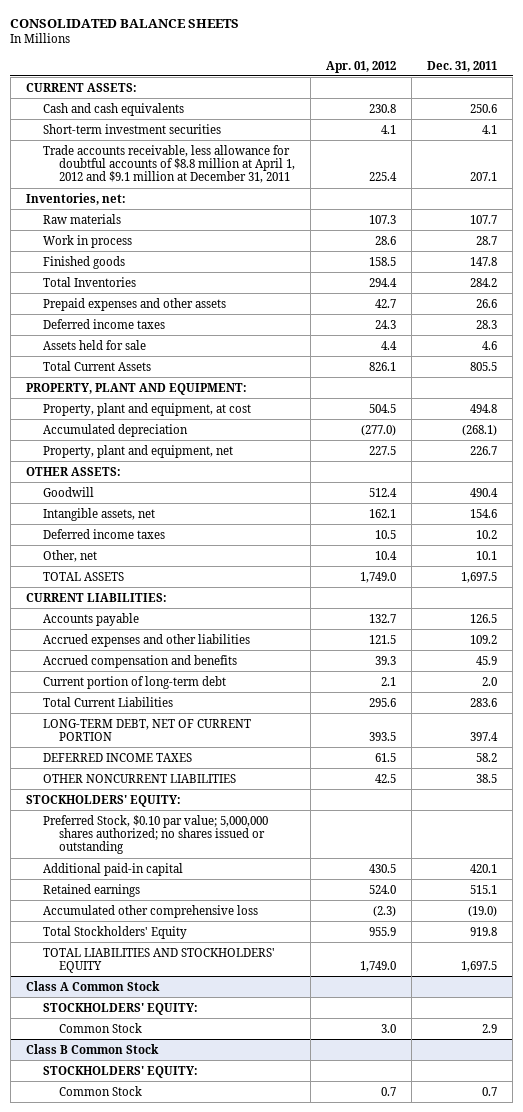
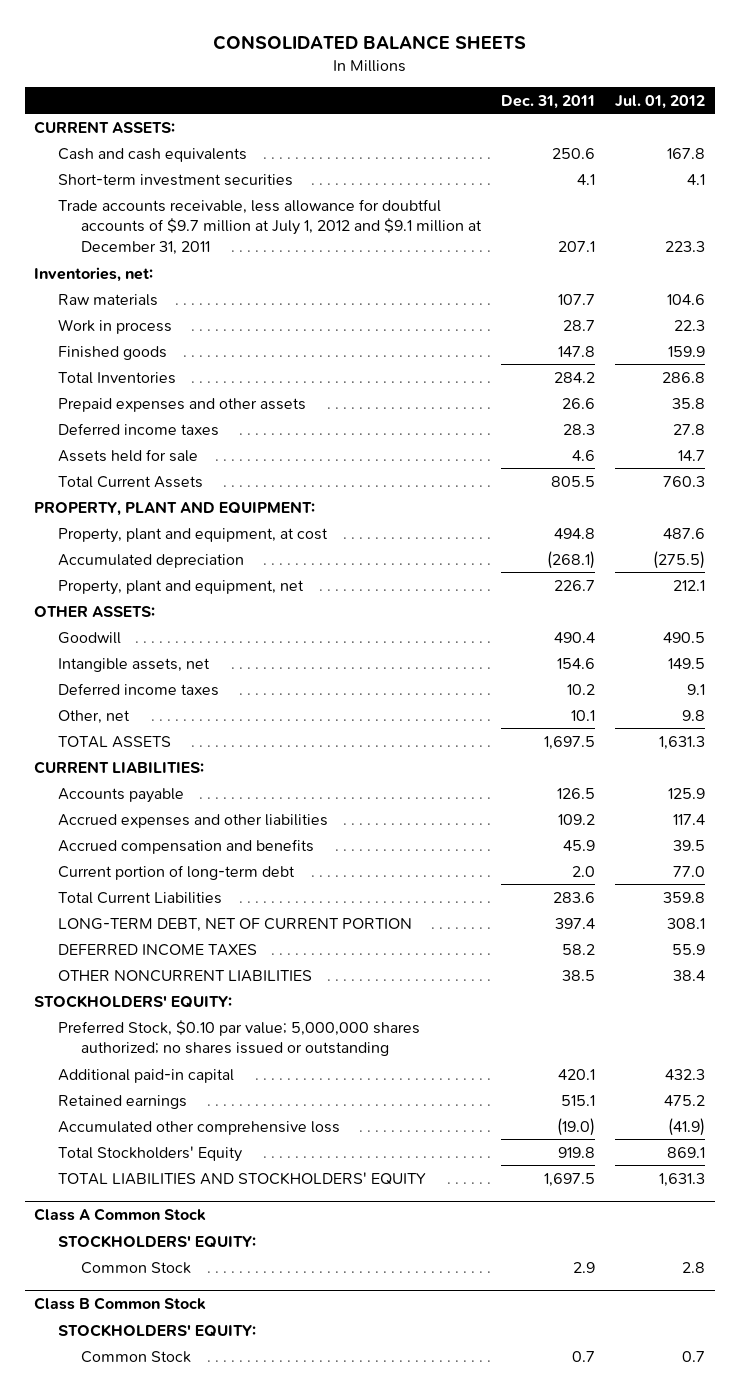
- | Apr. 01, 2012 | Dec. 31, 2011
+ | Dec. 31, 2011 | Jul. 01, 2012
- Trade accounts receivable, less allowance for doubtful accounts of $8.8 million at April 1, 2012 and $9.1 million at December 31, 2011 | 225.4 | 207.1
+ Trade accounts receivable, less allowance for doubtful accounts of $9.7 million at July 1, 2012 and $9.1 million at December 31, 2011 | 207.1 | 223.3

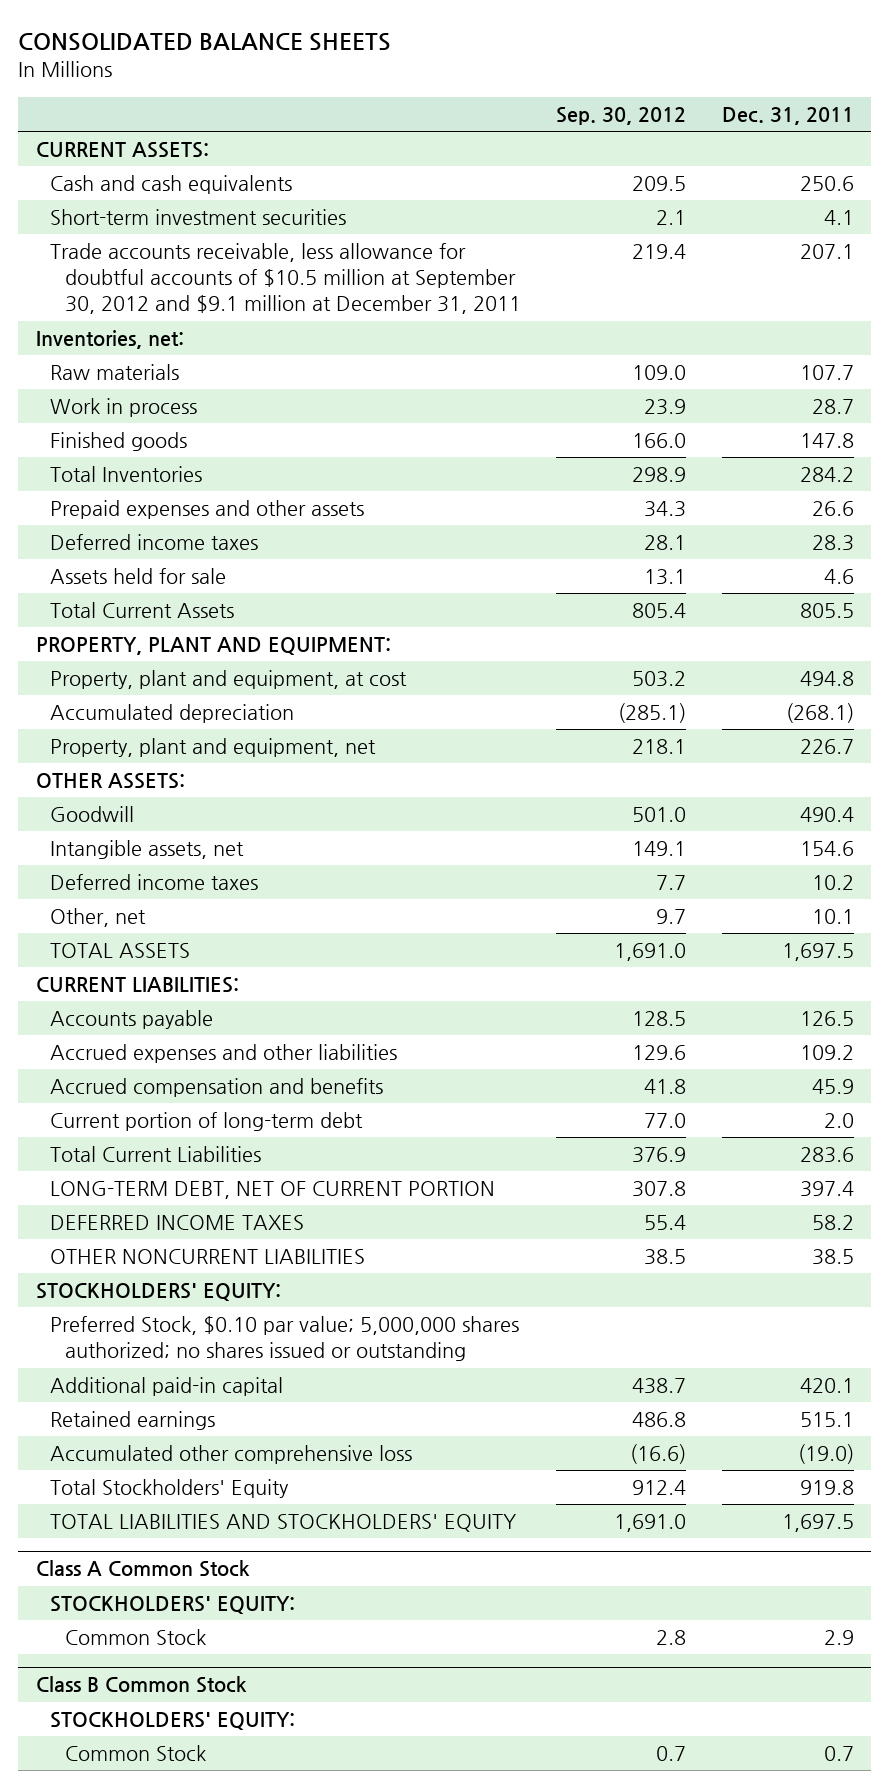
- | Dec. 31, 2011 | Jul. 01, 2012
+ | Sep. 30, 2012 | Dec. 31, 2011
- Trade accounts receivable, less allowance for doubtful accounts of $9.7 million at July 1, 2012 and $9.1 million at December 31, 2011 | 207.1 | 223.3
+ Trade accounts receivable, less allowance for doubtful accounts of $10.5 million at September 30, 2012 and $9.1 million at December 31, 2011 | 219.4 | 207.1

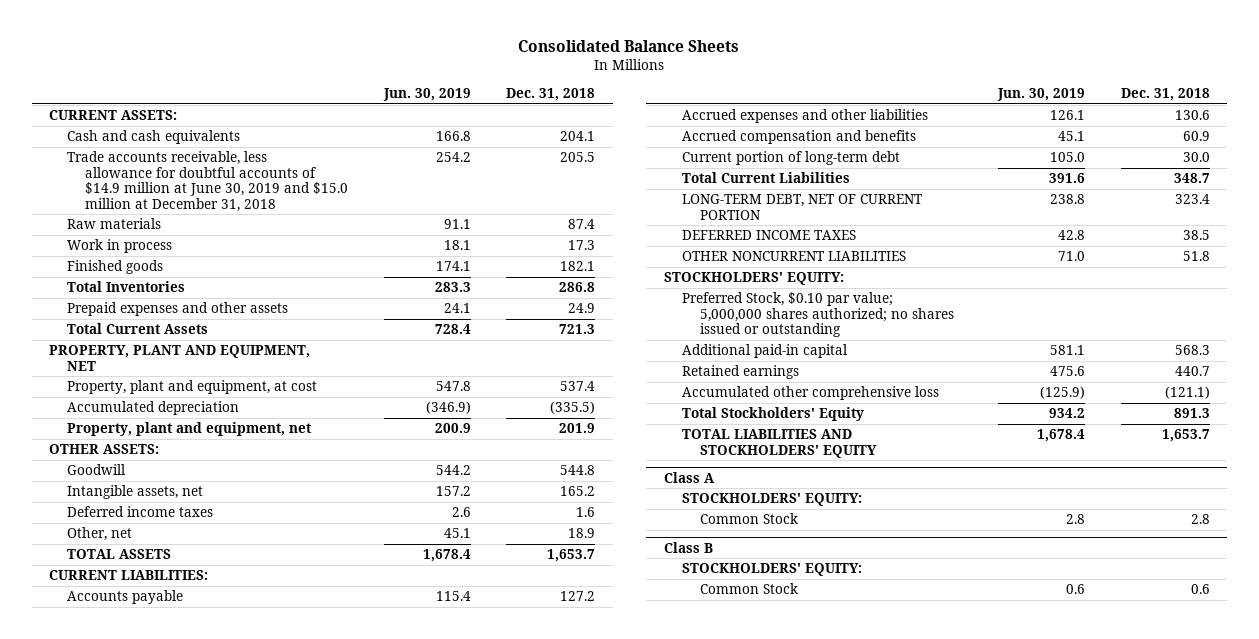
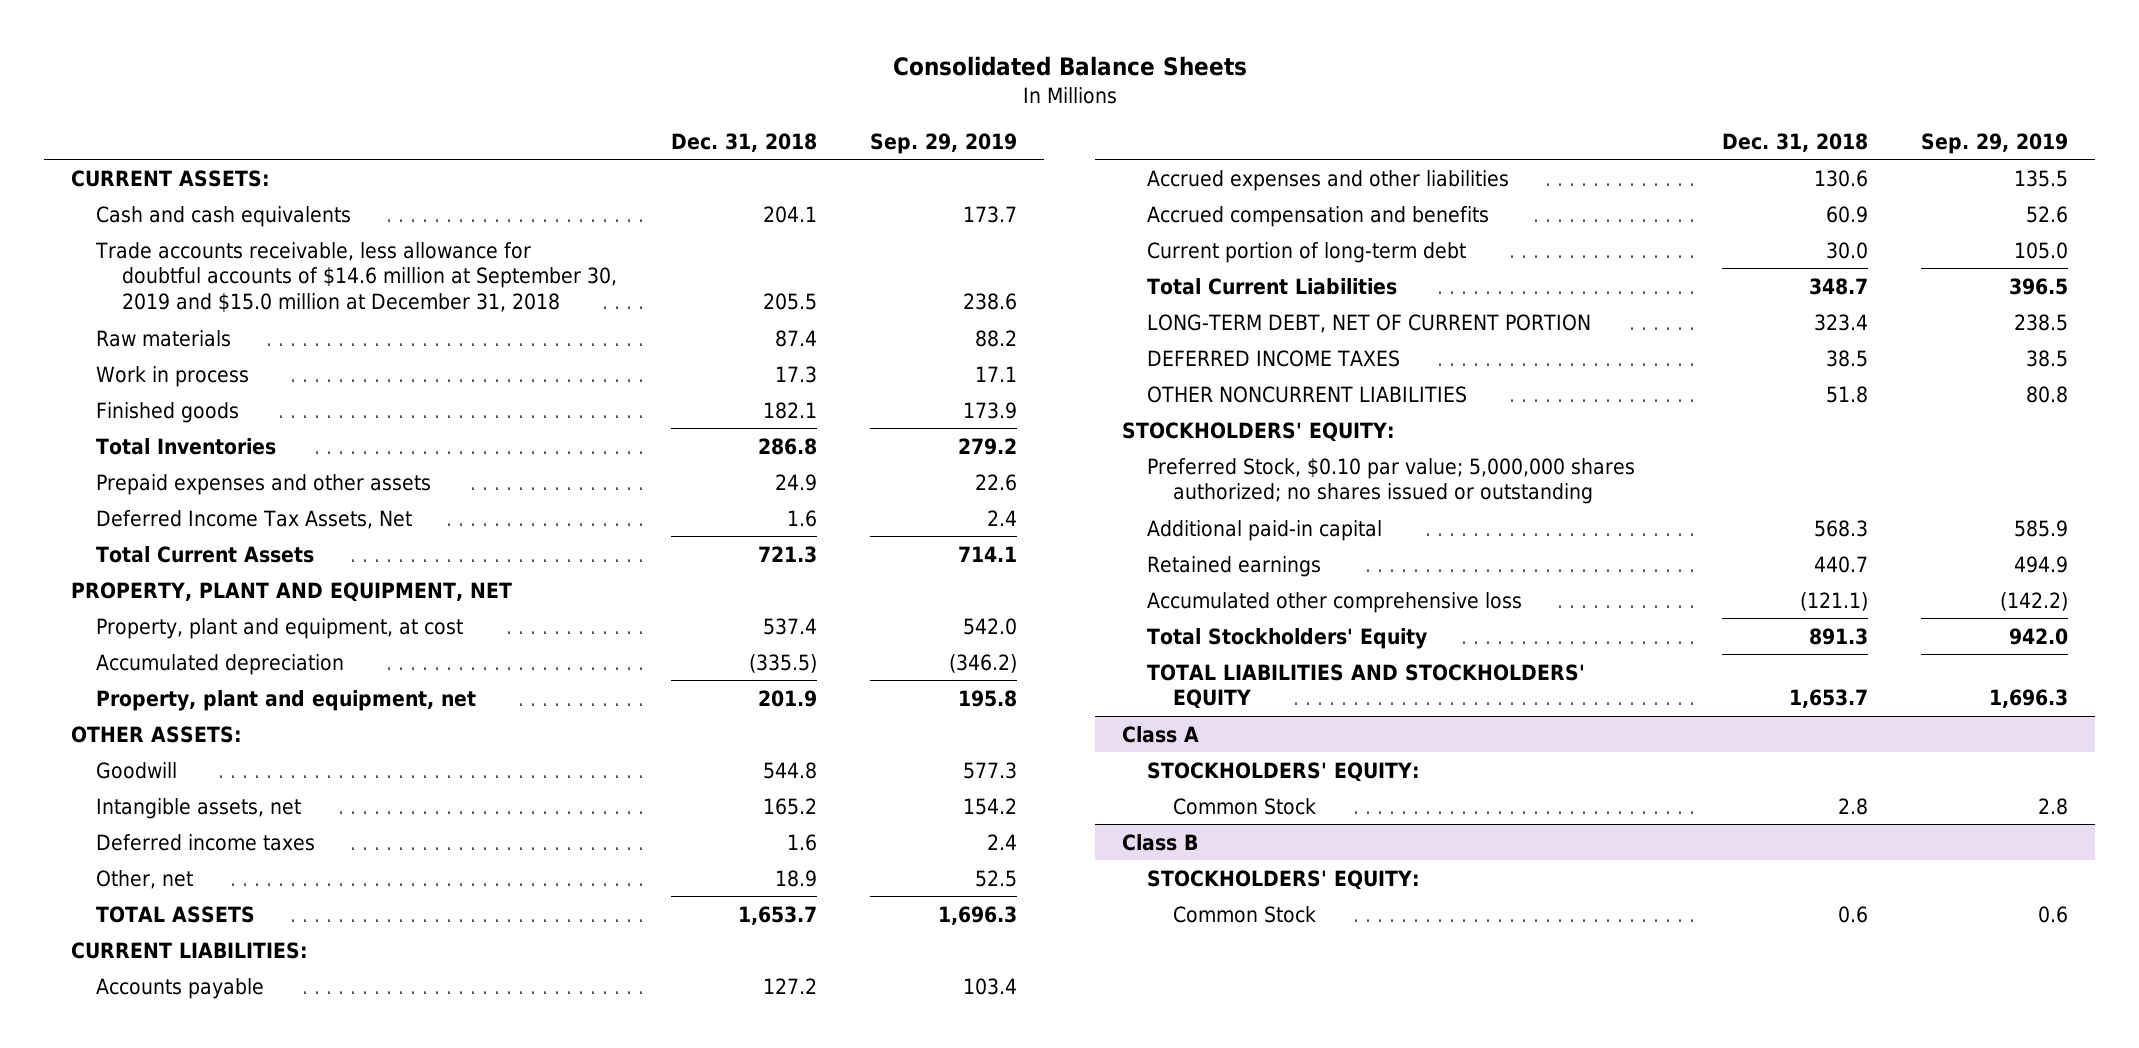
- | Jun. 30, 2019 | Dec. 31, 2018
+ | Dec. 31, 2018 | Sep. 29, 2019
- Trade accounts receivable, less allowance for doubtful accounts of $14.9 million at June 30, 2019 and $15.0 million at December 31, 2018 | 254.2 | 205.5
+ Trade accounts receivable, less allowance for doubtful accounts of $14.6 million at September 30, 2019 and $15.0 million at December 31, 2018 | 205.5 | 238.6
+ Deferred Income Tax Assets, Net | 1.6 | 2.4

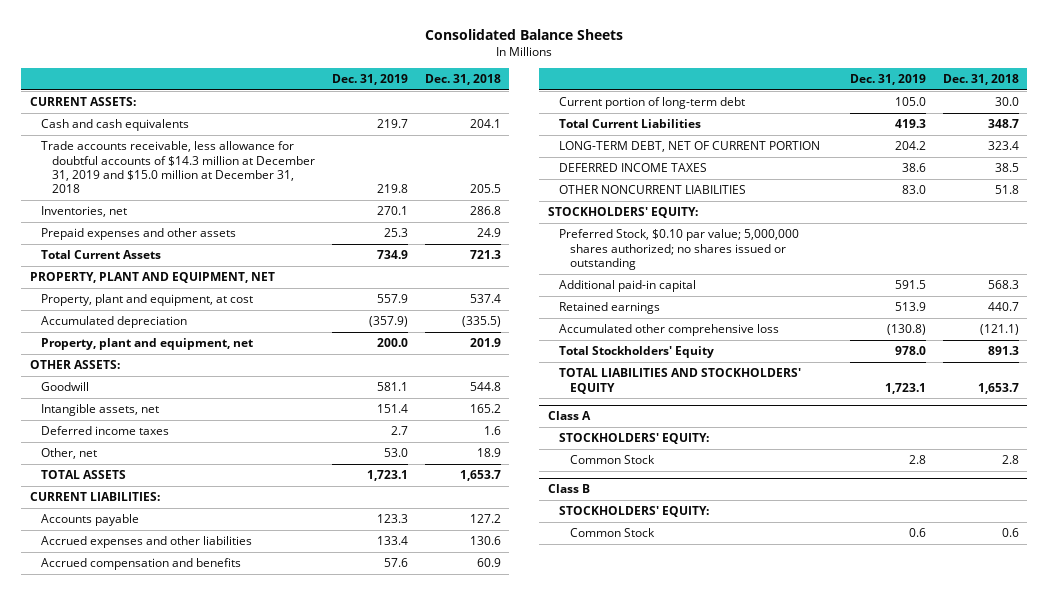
- | Dec. 31, 2018 | Sep. 29, 2019
+ | Dec. 31, 2019 | Dec. 31, 2018
- Trade accounts receivable, less allowance for doubtful accounts of $14.6 million at September 30, 2019 and $15.0 million at December 31, 2018 | 205.5 | 238.6
- Raw materials | 87.4 | 88.2
- Work in process | 17.3 | 17.1
- Finished goods | 182.1 | 173.9
- Total Inventories | 286.8 | 279.2
+ Trade accounts receivable, less allowance for doubtful accounts of $14.3 million at December 31, 2019 and $15.0 million at December 31, 2018 | 219.8 | 205.5
+ Inventories, net | 270.1 | 286.8
- Deferred Income Tax Assets, Net | 1.6 | 2.4

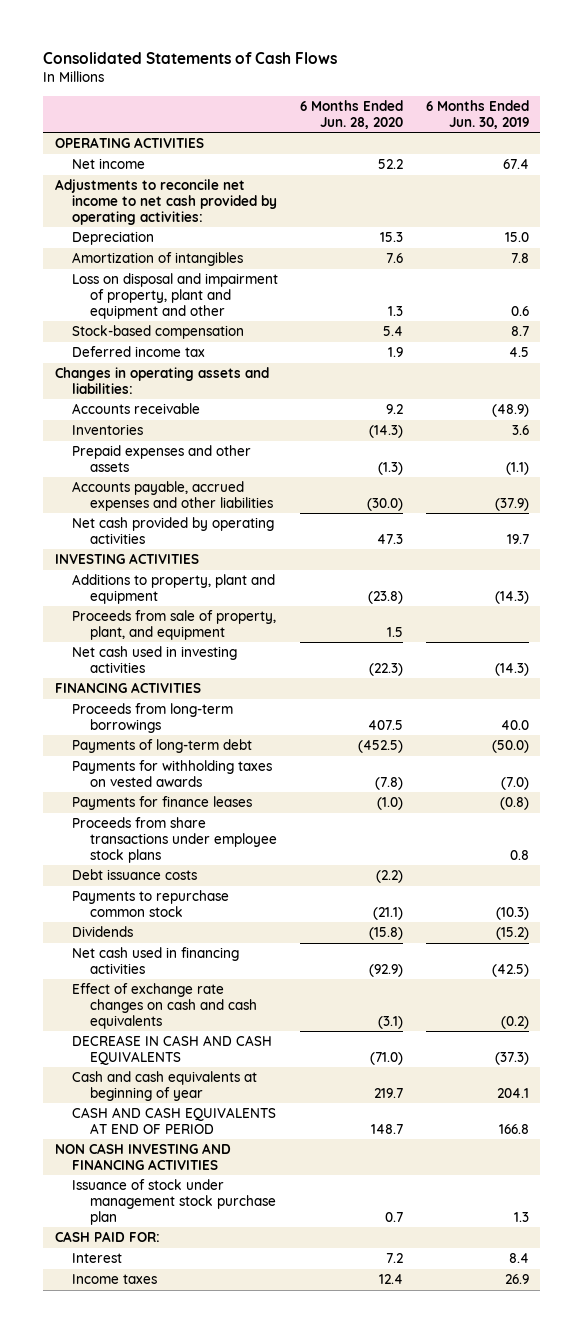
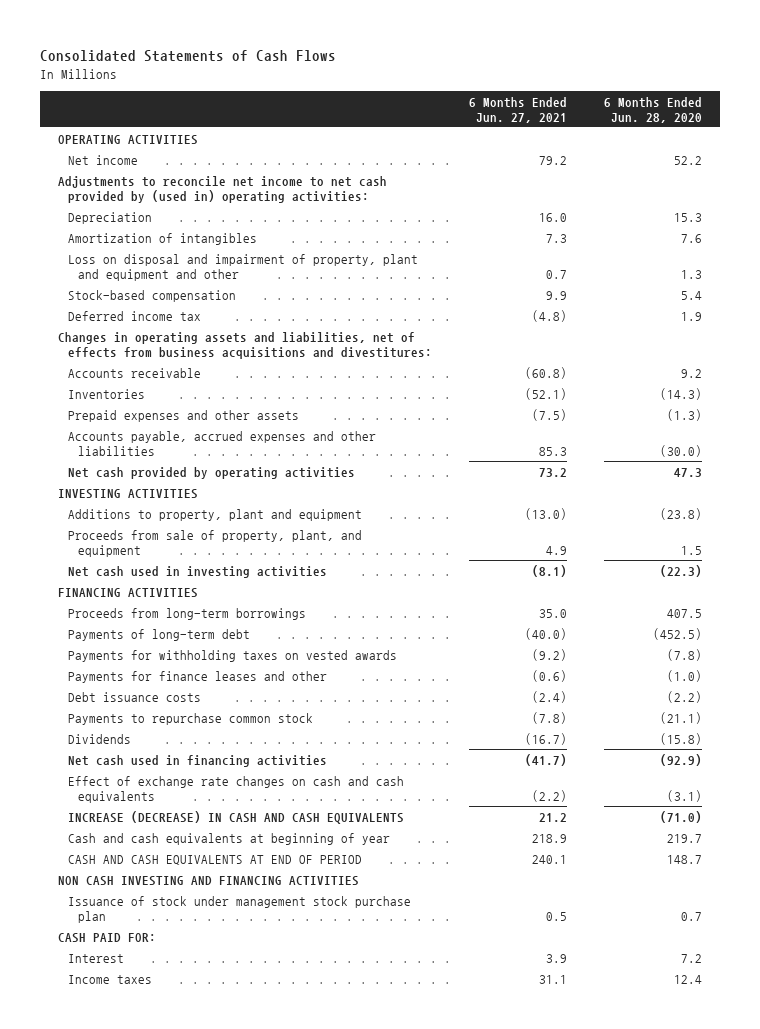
- | 6 Months Ended Jun. 28, 2020 | 6 Months Ended Jun. 30, 2019
+ | 6 Months Ended Jun. 27, 2021 | 6 Months Ended Jun. 28, 2020
- Adjustments to reconcile net income to net cash provided by operating activities:
+ Adjustments to reconcile net income to net cash provided by (used in) operating activities:
- Changes in operating assets and liabilities:
+ Changes in operating assets and liabilities, net of effects from business acquisitions and divestitures:
- Payments for finance leases | (1.0) | (0.8)
- Proceeds from share transactions under employee stock plans | | 0.8
+ Payments for finance leases and other | (0.6) | (1.0)
- DECREASE IN CASH AND CASH EQUIVALENTS | (71.0) | (37.3)
+ INCREASE (DECREASE) IN CASH AND CASH EQUIVALENTS | 21.2 | (71.0)

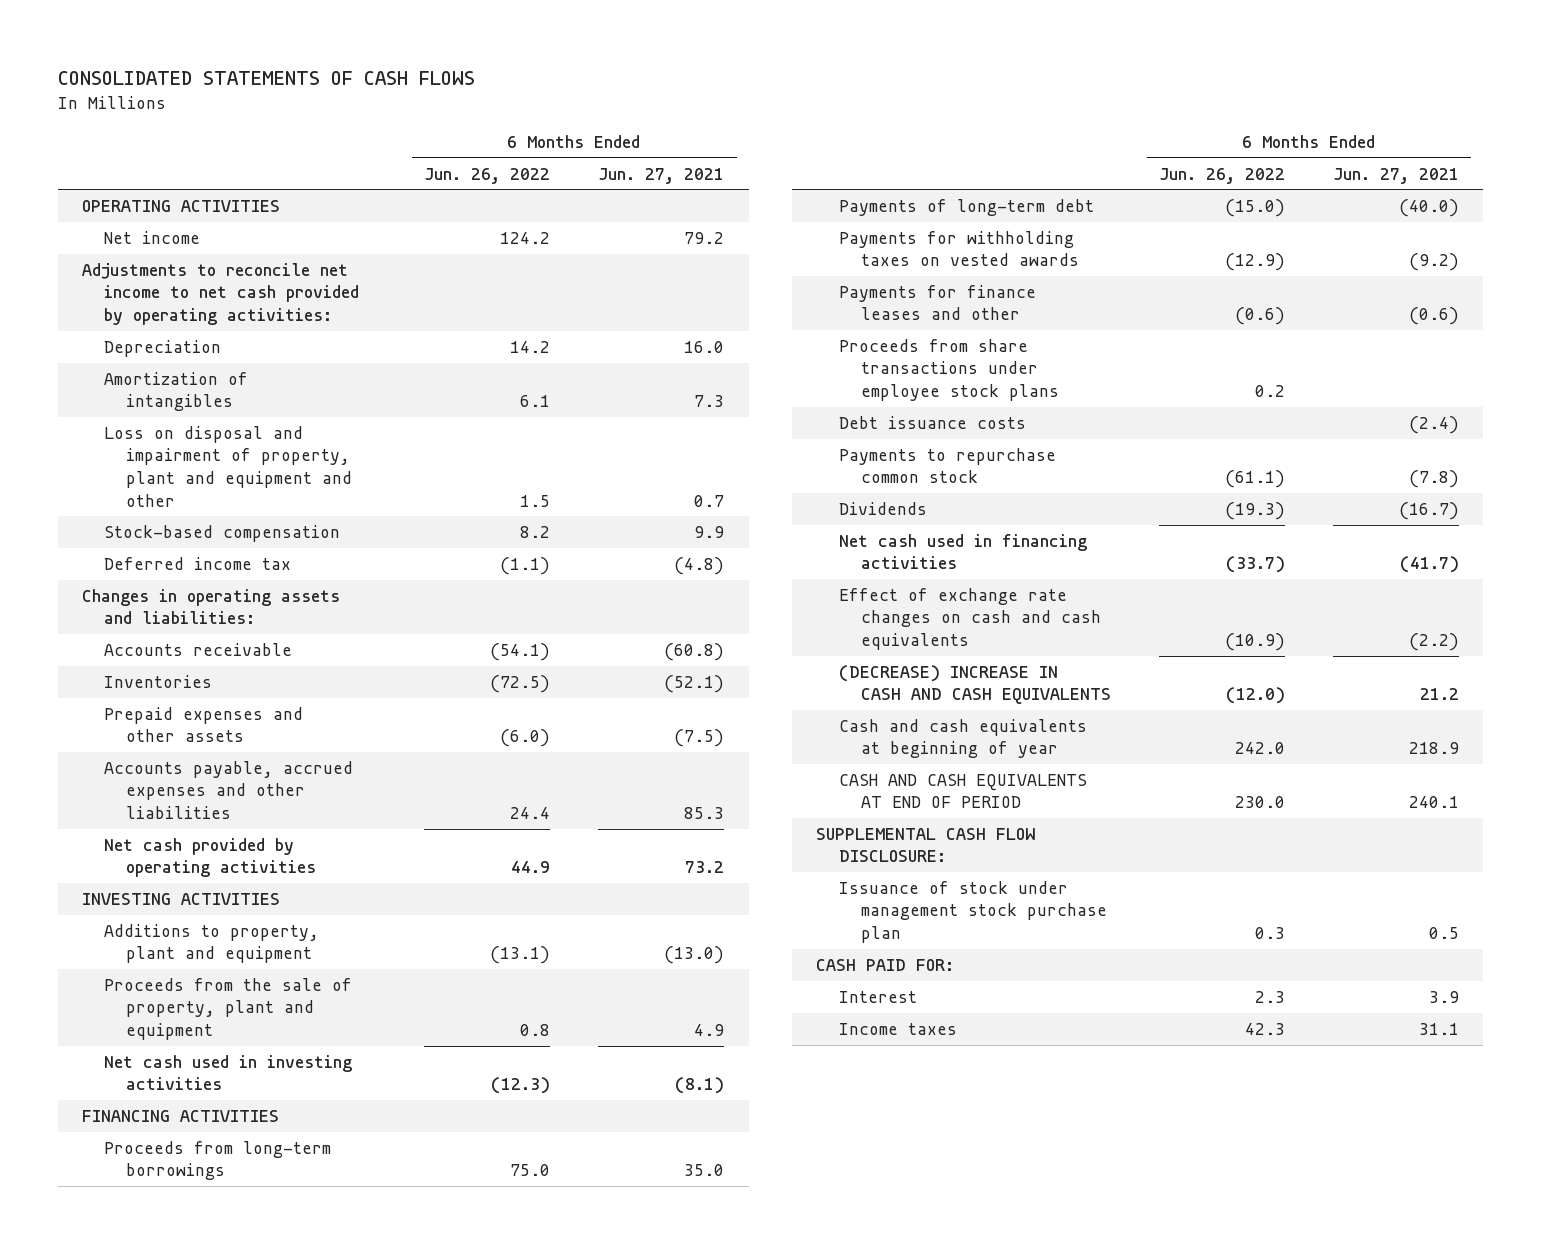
- Consolidated Statements of Cash Flows
+ CONSOLIDATED STATEMENTS OF CASH FLOWS
- | 6 Months Ended Jun. 27, 2021 | 6 Months Ended Jun. 28, 2020
+ | 6 Months Ended Jun. 26, 2022 | 6 Months Ended Jun. 27, 2021
- Adjustments to reconcile net income to net cash provided by (used in) operating activities:
+ Adjustments to reconcile net income to net cash provided by operating activities:
- Changes in operating assets and liabilities, net of effects from business acquisitions and divestitures:
+ Changes in operating assets and liabilities:
- Proceeds from sale of property, plant, and equipment | 4.9 | 1.5
+ Proceeds from the sale of property, plant and equipment | 0.8 | 4.9
+ Proceeds from share transactions under employee stock plans | 0.2 |
- INCREASE (DECREASE) IN CASH AND CASH EQUIVALENTS | 21.2 | (71.0)
+ (DECREASE) INCREASE IN CASH AND CASH EQUIVALENTS | (12.0) | 21.2
- NON CASH INVESTING AND FINANCING ACTIVITIES
+ SUPPLEMENTAL CASH FLOW DISCLOSURE:

